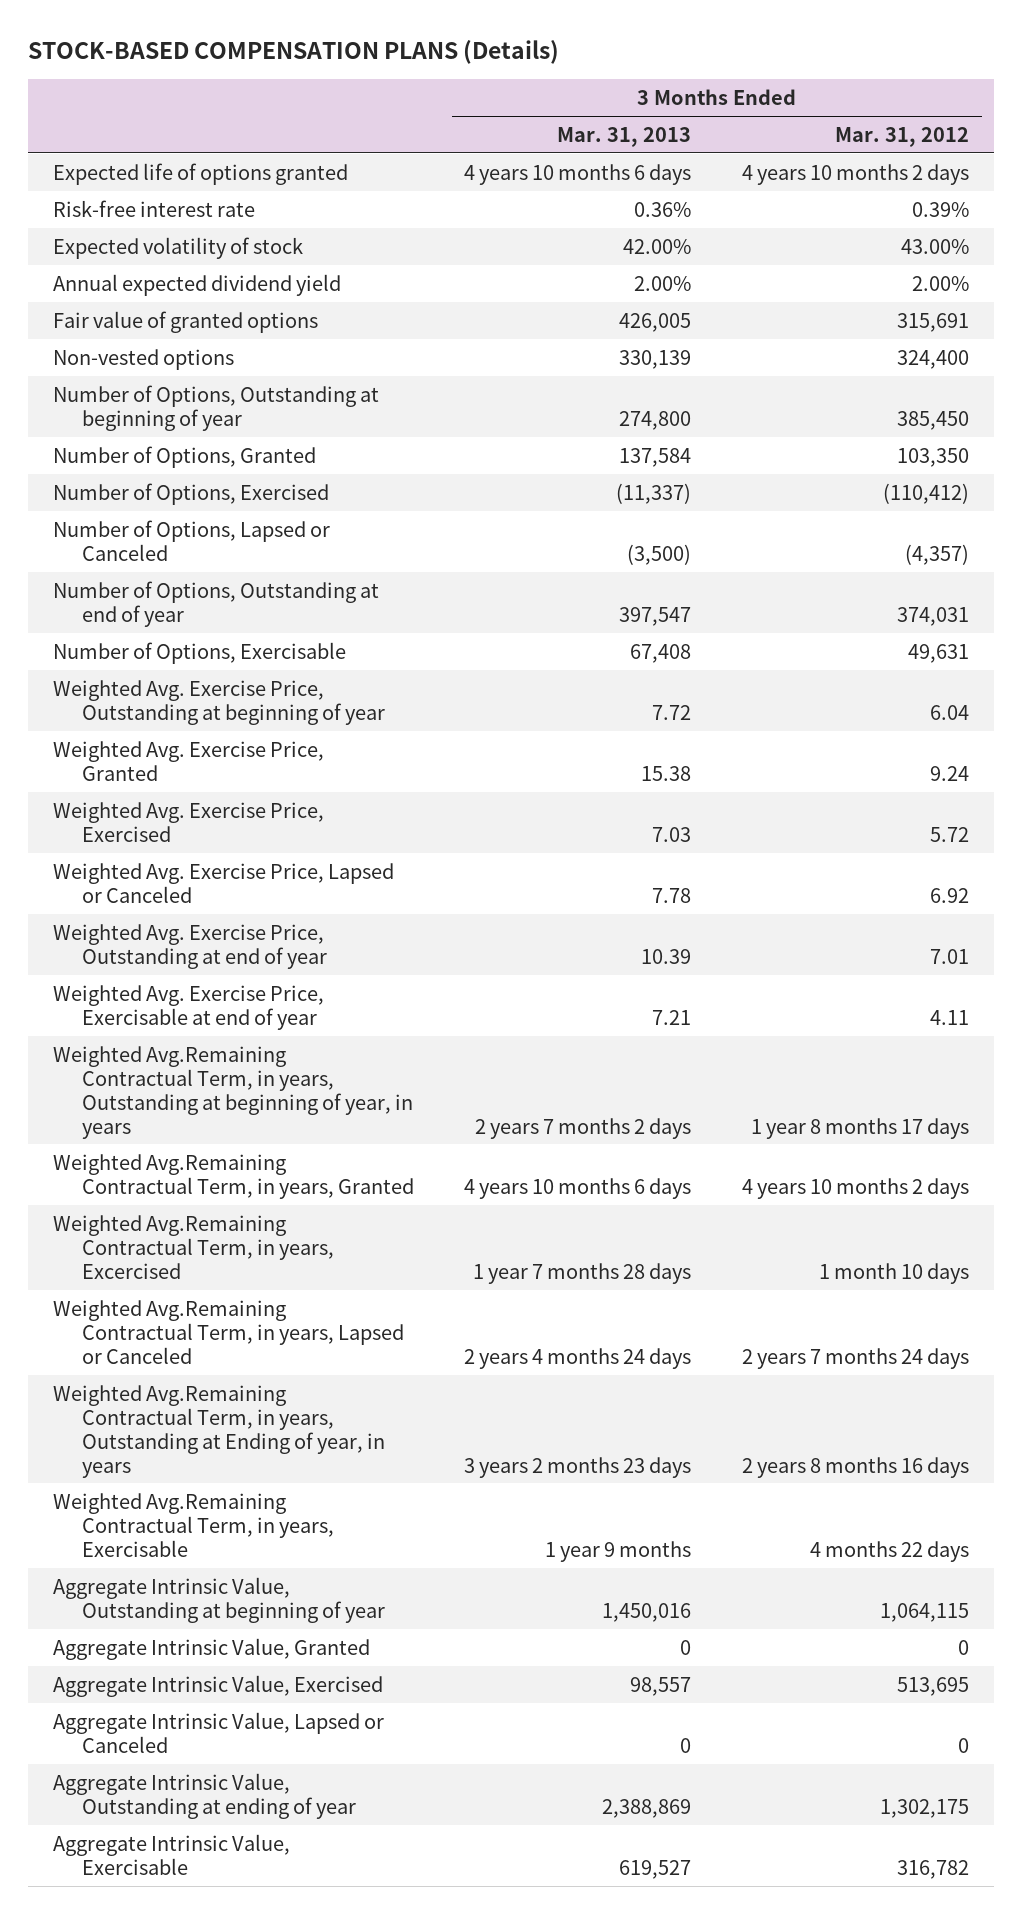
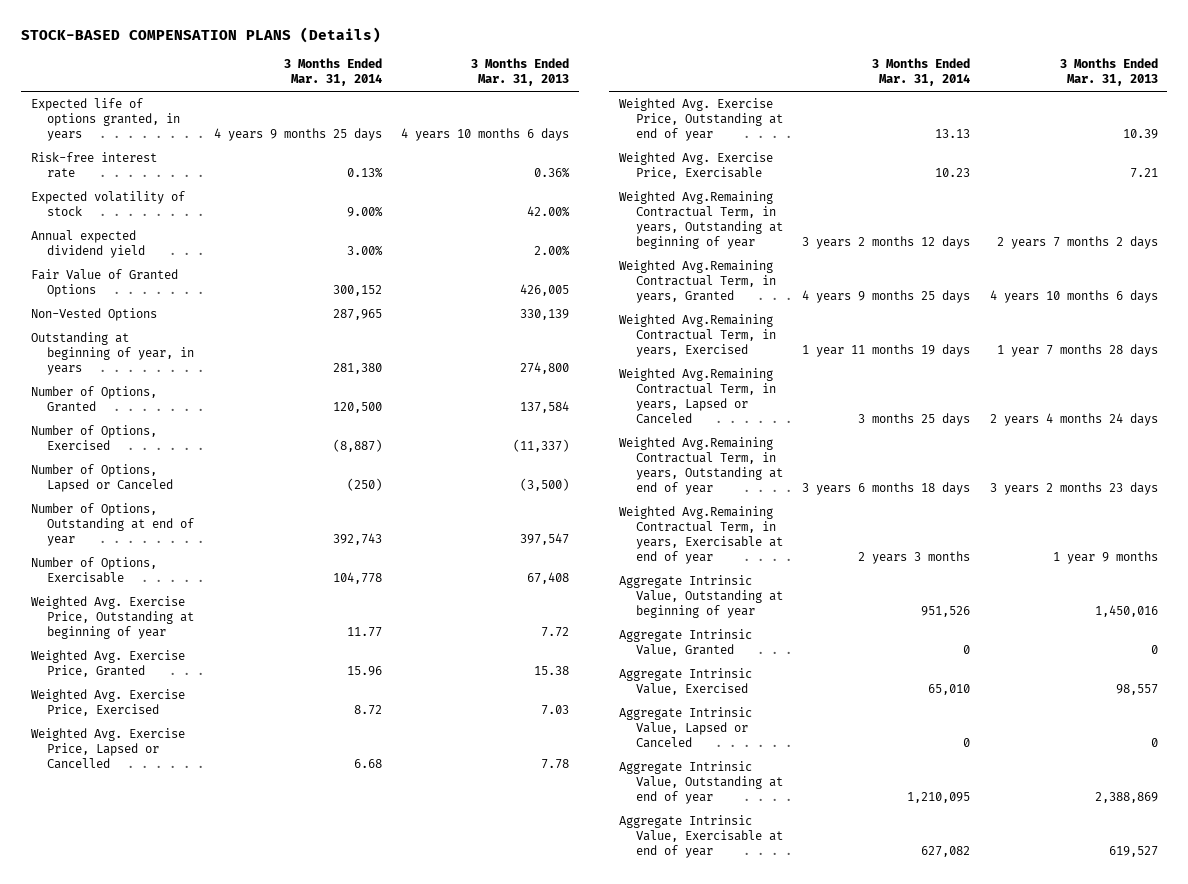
- | 3 Months Ended Mar. 31, 2013 | 3 Months Ended Mar. 31, 2012
+ | 3 Months Ended Mar. 31, 2014 | 3 Months Ended Mar. 31, 2013
- Expected life of options granted | 4 years 10 months 6 days | 4 years 10 months 2 days
+ Expected life of options granted, in years | 4 years 9 months 25 days | 4 years 10 months 6 days
- Fair value of granted options | 426,005 | 315,691
- Non-vested options | 330,139 | 324,400
- Number of Options, Outstanding at beginning of year | 274,800 | 385,450
+ Fair Value of Granted Options | 300,152 | 426,005
+ Non-Vested Options | 287,965 | 330,139
+ Outstanding at beginning of year, in years | 281,380 | 274,800
- Weighted Avg. Exercise Price, Lapsed or Canceled | 7.78 | 6.92
+ Weighted Avg. Exercise Price, Lapsed or Cancelled | 6.68 | 7.78
- Weighted Avg. Exercise Price, Exercisable at end of year | 7.21 | 4.11
- Weighted Avg.Remaining Contractual Term, in years, Outstanding at beginning of year, in years | 2 years 7 months 2 days | 1 year 8 months 17 days
+ Weighted Avg. Exercise Price, Exercisable | 10.23 | 7.21
+ Weighted Avg.Remaining Contractual Term, in years, Outstanding at beginning of year | 3 years 2 months 12 days | 2 years 7 months 2 days
- Weighted Avg.Remaining Contractual Term, in years, Excercised | 1 year 7 months 28 days | 1 month 10 days
+ Weighted Avg.Remaining Contractual Term, in years, Exercised | 1 year 11 months 19 days | 1 year 7 months 28 days
- Weighted Avg.Remaining Contractual Term, in years, Outstanding at Ending of year, in years | 3 years 2 months 23 days | 2 years 8 months 16 days
- Weighted Avg.Remaining Contractual Term, in years, Exercisable | 1 year 9 months | 4 months 22 days
+ Weighted Avg.Remaining Contractual Term, in years, Outstanding at end of year | 3 years 6 months 18 days | 3 years 2 months 23 days
+ Weighted Avg.Remaining Contractual Term, in years, Exercisable at end of year | 2 years 3 months | 1 year 9 months
- Aggregate Intrinsic Value, Outstanding at ending of year | 2,388,869 | 1,302,175
- Aggregate Intrinsic Value, Exercisable | 619,527 | 316,782
+ Aggregate Intrinsic Value, Outstanding at end of year | 1,210,095 | 2,388,869
+ Aggregate Intrinsic Value, Exercisable at end of year | 627,082 | 619,527

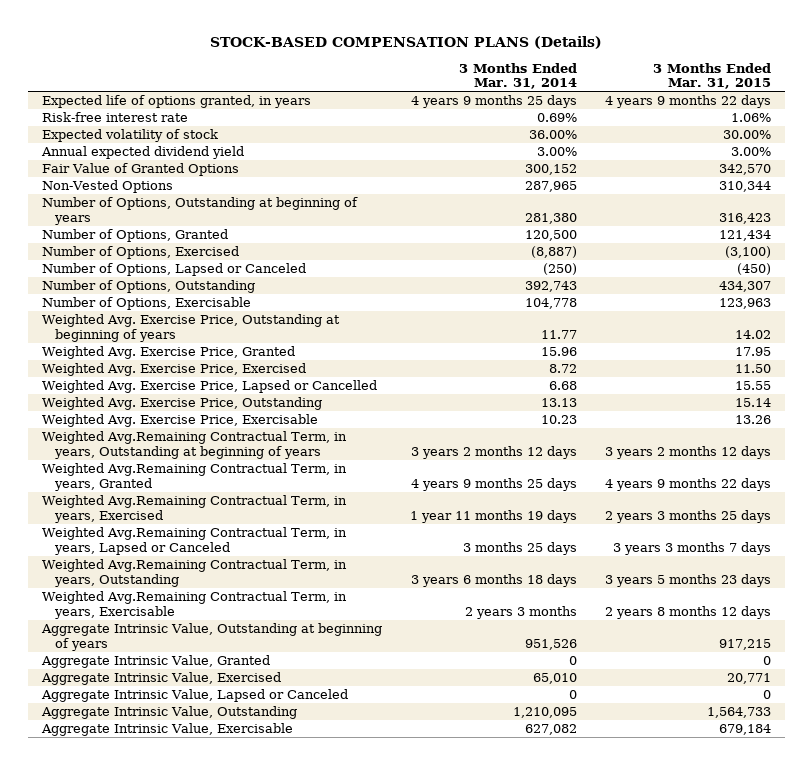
- | 3 Months Ended Mar. 31, 2014 | 3 Months Ended Mar. 31, 2013
+ | 3 Months Ended Mar. 31, 2014 | 3 Months Ended Mar. 31, 2015
- Risk-free interest rate | 0.13% | 0.36%
- Expected volatility of stock | 9.00% | 42.00%
+ Risk-free interest rate | 0.69% | 1.06%
+ Expected volatility of stock | 36.00% | 30.00%
- Outstanding at beginning of year, in years | 281,380 | 274,800
+ Number of Options, Outstanding at beginning of years | 281,380 | 316,423
- Number of Options, Outstanding at end of year | 392,743 | 397,547
+ Number of Options, Outstanding | 392,743 | 434,307
- Weighted Avg. Exercise Price, Outstanding at beginning of year | 11.77 | 7.72
+ Weighted Avg. Exercise Price, Outstanding at beginning of years | 11.77 | 14.02
- Weighted Avg. Exercise Price, Outstanding at end of year | 13.13 | 10.39
+ Weighted Avg. Exercise Price, Outstanding | 13.13 | 15.14
- Weighted Avg.Remaining Contractual Term, in years, Outstanding at beginning of year | 3 years 2 months 12 days | 2 years 7 months 2 days
+ Weighted Avg.Remaining Contractual Term, in years, Outstanding at beginning of years | 3 years 2 months 12 days | 3 years 2 months 12 days
- Weighted Avg.Remaining Contractual Term, in years, Outstanding at end of year | 3 years 6 months 18 days | 3 years 2 months 23 days
- Weighted Avg.Remaining Contractual Term, in years, Exercisable at end of year | 2 years 3 months | 1 year 9 months
- Aggregate Intrinsic Value, Outstanding at beginning of year | 951,526 | 1,450,016
+ Weighted Avg.Remaining Contractual Term, in years, Outstanding | 3 years 6 months 18 days | 3 years 5 months 23 days
+ Weighted Avg.Remaining Contractual Term, in years, Exercisable | 2 years 3 months | 2 years 8 months 12 days
+ Aggregate Intrinsic Value, Outstanding at beginning of years | 951,526 | 917,215
- Aggregate Intrinsic Value, Outstanding at end of year | 1,210,095 | 2,388,869
- Aggregate Intrinsic Value, Exercisable at end of year | 627,082 | 619,527
+ Aggregate Intrinsic Value, Outstanding | 1,210,095 | 1,564,733
+ Aggregate Intrinsic Value, Exercisable | 627,082 | 679,184

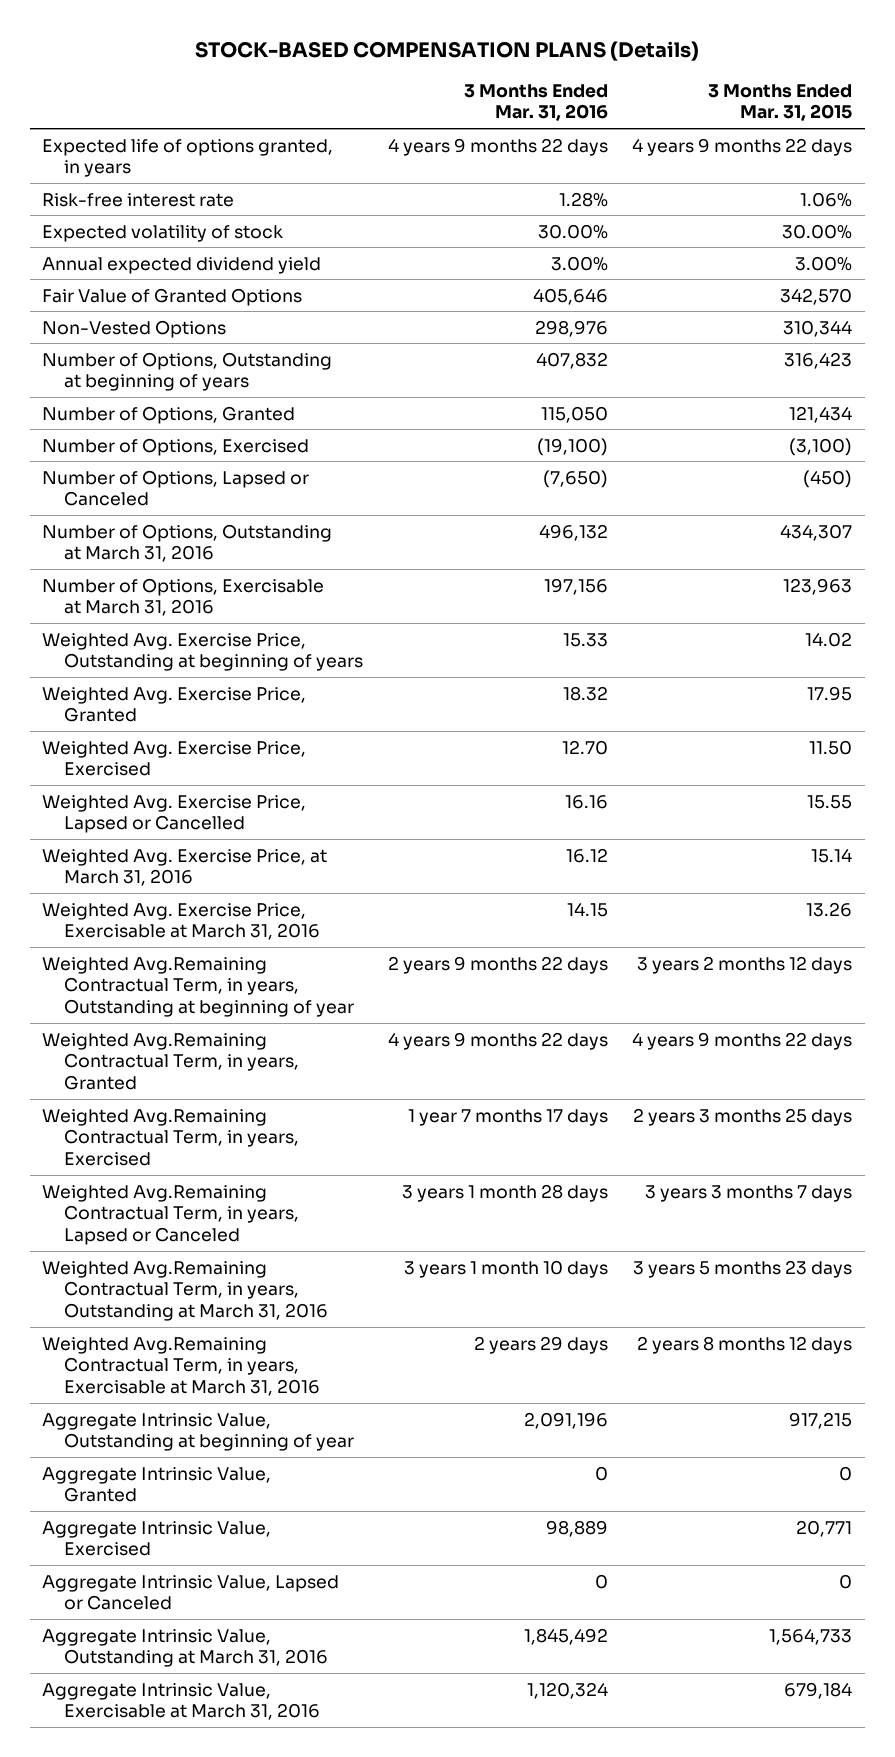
- | 3 Months Ended Mar. 31, 2014 | 3 Months Ended Mar. 31, 2015
+ | 3 Months Ended Mar. 31, 2016 | 3 Months Ended Mar. 31, 2015
- Number of Options, Outstanding | 392,743 | 434,307
- Number of Options, Exercisable | 104,778 | 123,963
+ Number of Options, Outstanding at March 31, 2016 | 496,132 | 434,307
+ Number of Options, Exercisable at March 31, 2016 | 197,156 | 123,963
- Weighted Avg. Exercise Price, Outstanding | 13.13 | 15.14
- Weighted Avg. Exercise Price, Exercisable | 10.23 | 13.26
- Weighted Avg.Remaining Contractual Term, in years, Outstanding at beginning of years | 3 years 2 months 12 days | 3 years 2 months 12 days
+ Weighted Avg. Exercise Price, at March 31, 2016 | 16.12 | 15.14
+ Weighted Avg. Exercise Price, Exercisable at March 31, 2016 | 14.15 | 13.26
+ Weighted Avg.Remaining Contractual Term, in years, Outstanding at beginning of year | 2 years 9 months 22 days | 3 years 2 months 12 days
- Weighted Avg.Remaining Contractual Term, in years, Outstanding | 3 years 6 months 18 days | 3 years 5 months 23 days
- Weighted Avg.Remaining Contractual Term, in years, Exercisable | 2 years 3 months | 2 years 8 months 12 days
- Aggregate Intrinsic Value, Outstanding at beginning of years | 951,526 | 917,215
+ Weighted Avg.Remaining Contractual Term, in years, Outstanding at March 31, 2016 | 3 years 1 month 10 days | 3 years 5 months 23 days
+ Weighted Avg.Remaining Contractual Term, in years, Exercisable at March 31, 2016 | 2 years 29 days | 2 years 8 months 12 days
+ Aggregate Intrinsic Value, Outstanding at beginning of year | 2,091,196 | 917,215
- Aggregate Intrinsic Value, Outstanding | 1,210,095 | 1,564,733
- Aggregate Intrinsic Value, Exercisable | 627,082 | 679,184
+ Aggregate Intrinsic Value, Outstanding at March 31, 2016 | 1,845,492 | 1,564,733
+ Aggregate Intrinsic Value, Exercisable at March 31, 2016 | 1,120,324 | 679,184

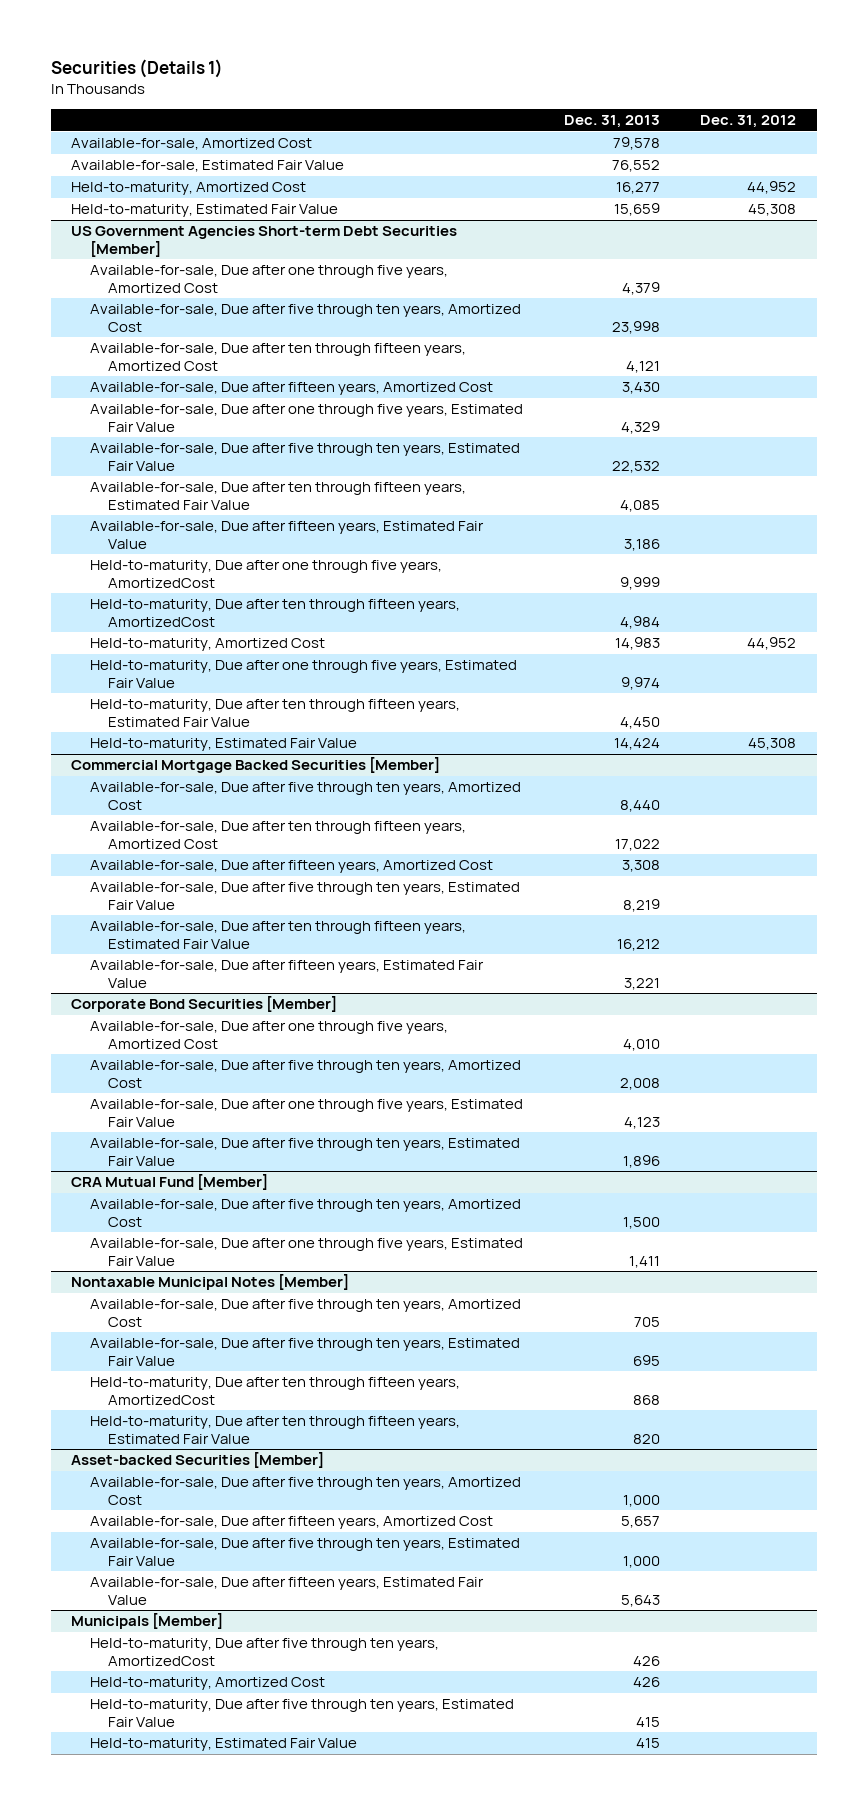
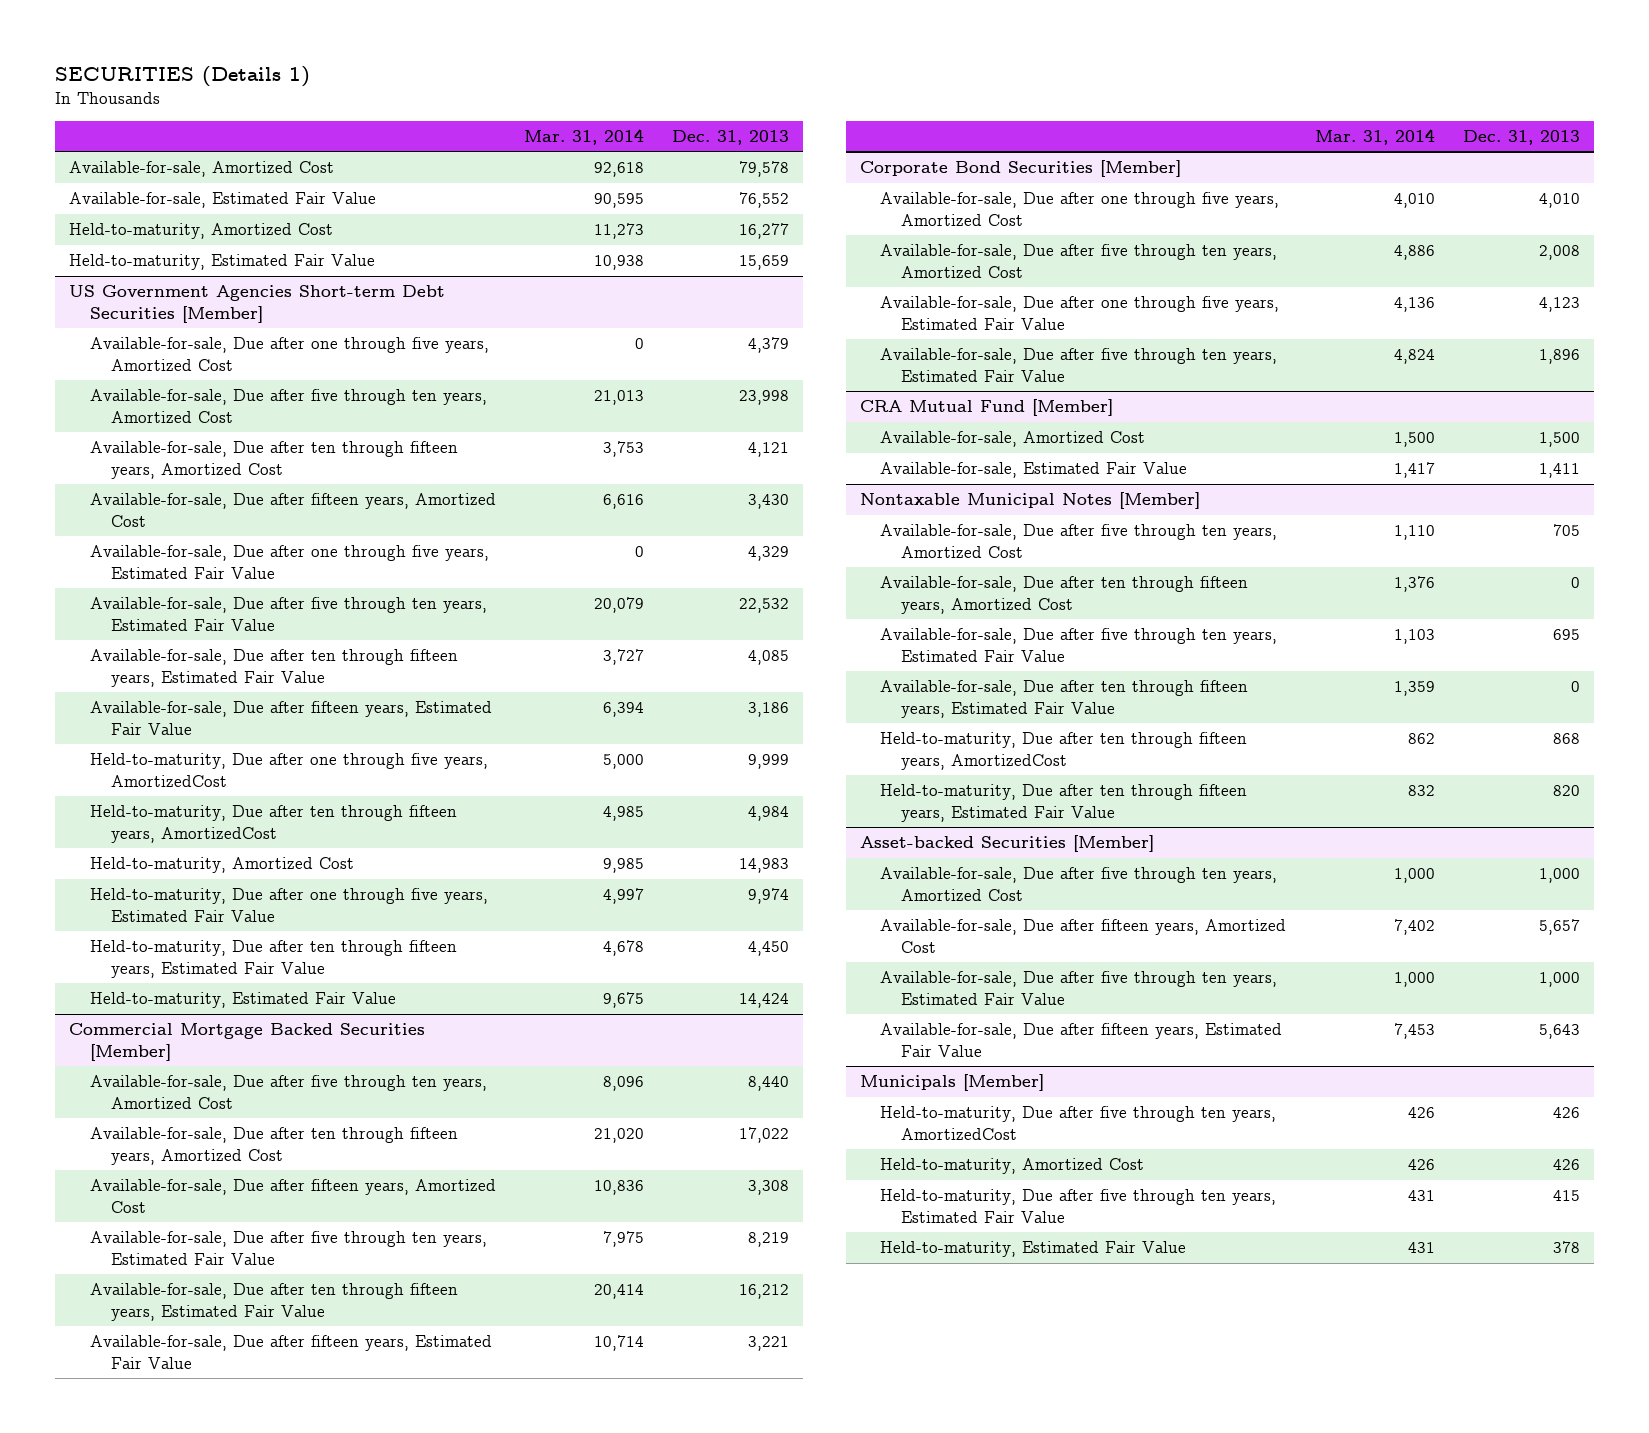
- Securities (Details 1)
+ SECURITIES (Details 1)
- | Dec. 31, 2013 | Dec. 31, 2012
+ | Mar. 31, 2014 | Dec. 31, 2013
@ CRA Mutual Fund [Member]
- Available-for-sale, Due after five through ten years, Amortized Cost | 1,500 |
- Available-for-sale, Due after one through five years, Estimated Fair Value | 1,411 |
+ Available-for-sale, Amortized Cost | 1,500 | 1,500
+ Available-for-sale, Estimated Fair Value | 1,417 | 1,411
@ Nontaxable Municipal Notes [Member]
+ Available-for-sale, Due after ten through fifteen years, Amortized Cost | 1,376 | 0
+ Available-for-sale, Due after ten through fifteen years, Estimated Fair Value | 1,359 | 0
@ Municipals [Member]
- Held-to-maturity, Estimated Fair Value | 415 |
+ Held-to-maturity, Estimated Fair Value | 431 | 378

